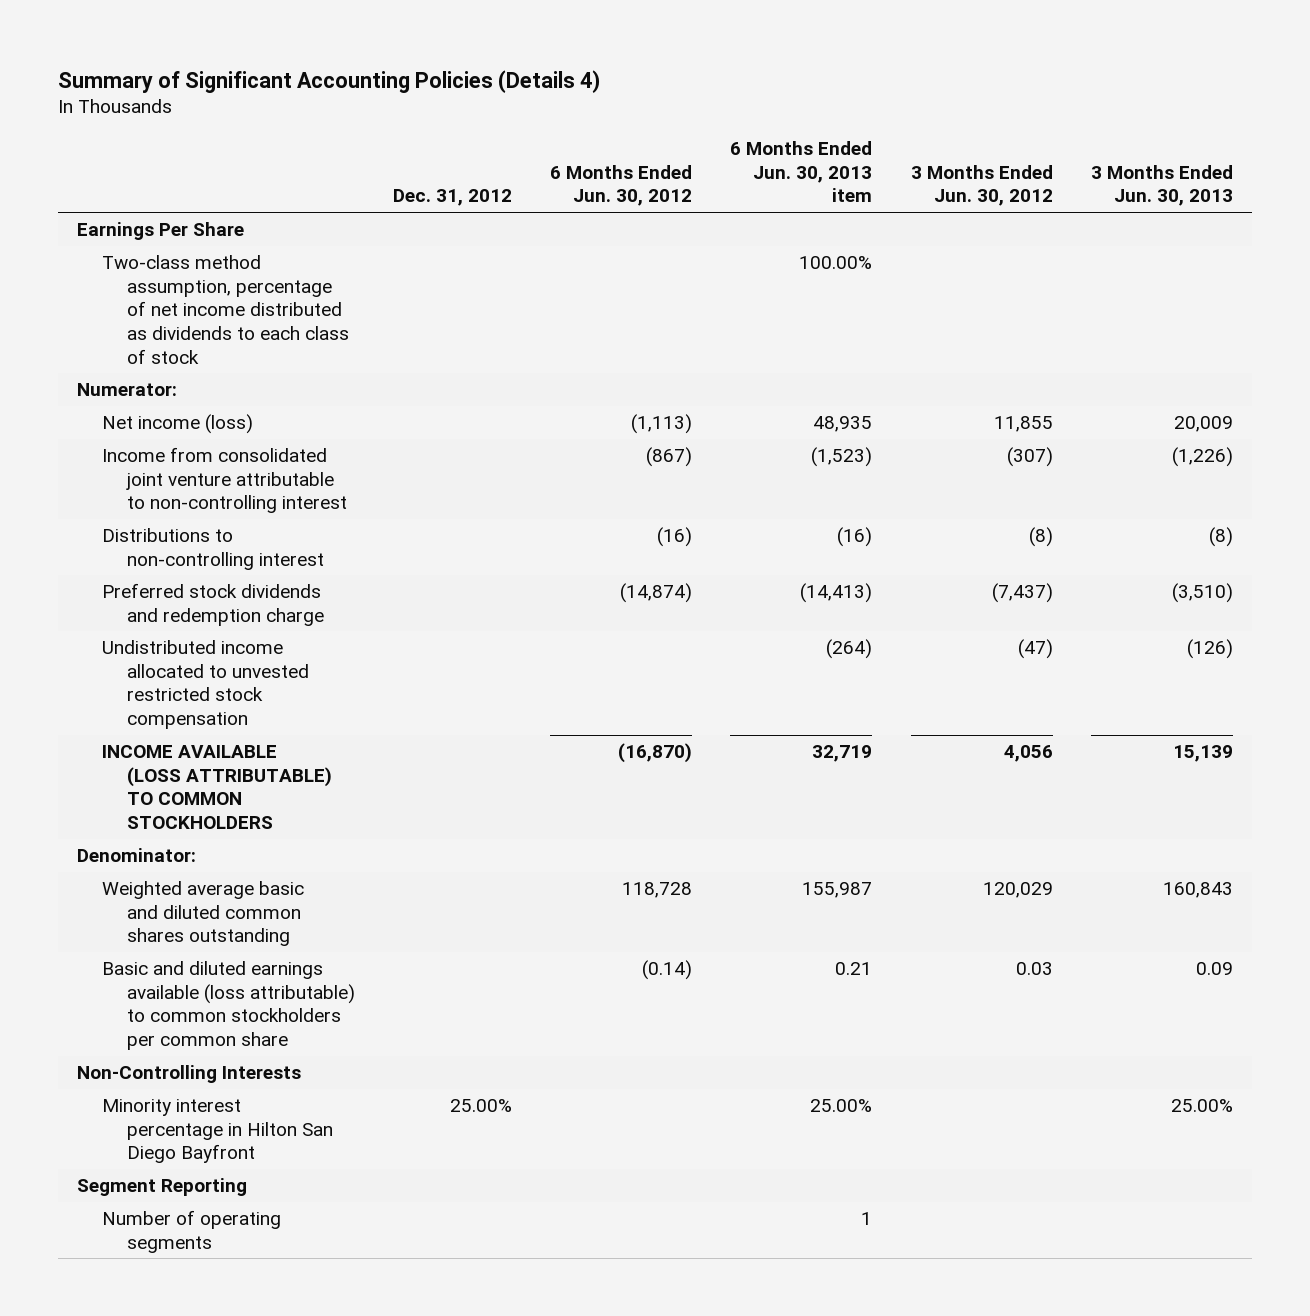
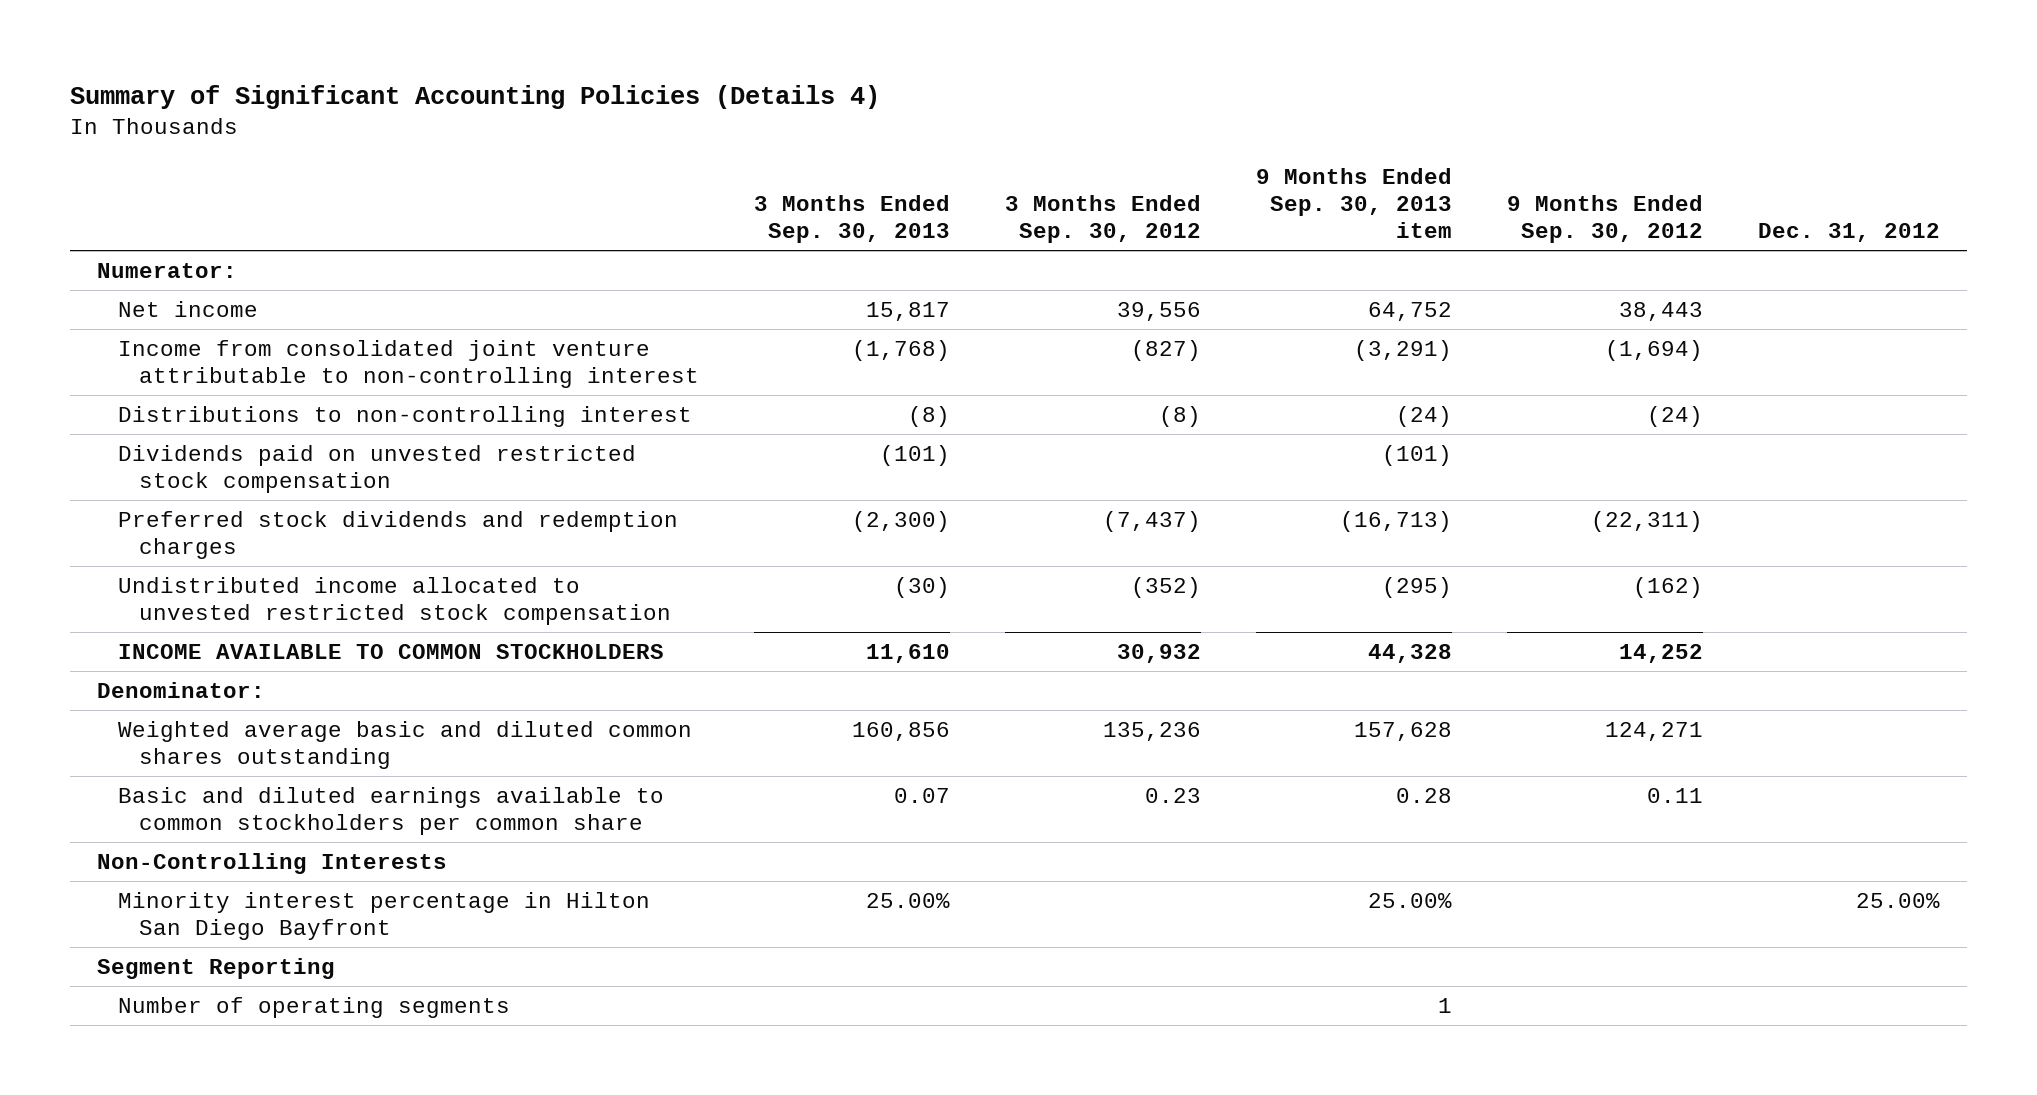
- | Dec. 31, 2012 | 6 Months Ended Jun. 30, 2012 | 6 Months Ended Jun. 30, 2013 item | 3 Months Ended Jun. 30, 2012 | 3 Months Ended Jun. 30, 2013
+ | 3 Months Ended Sep. 30, 2013 | 3 Months Ended Sep. 30, 2012 | 9 Months Ended Sep. 30, 2013 item | 9 Months Ended Sep. 30, 2012 | Dec. 31, 2012
- Earnings Per Share
- Two-class method assumption, percentage of net income distributed as dividends to each class of stock | | | 100.00% | |
- Net income (loss) | | (1,113) | 48,935 | 11,855 | 20,009
+ Net income | 15,817 | 39,556 | 64,752 | 38,443 |
- Preferred stock dividends and redemption charge | | (14,874) | (14,413) | (7,437) | (3,510)
+ Dividends paid on unvested restricted stock compensation | (101) | | (101) | |
+ Preferred stock dividends and redemption charges | (2,300) | (7,437) | (16,713) | (22,311) |
- INCOME AVAILABLE (LOSS ATTRIBUTABLE) TO COMMON STOCKHOLDERS | | (16,870) | 32,719 | 4,056 | 15,139
+ INCOME AVAILABLE TO COMMON STOCKHOLDERS | 11,610 | 30,932 | 44,328 | 14,252 |
- Basic and diluted earnings available (loss attributable) to common stockholders per common share | | (0.14) | 0.21 | 0.03 | 0.09
+ Basic and diluted earnings available to common stockholders per common share | 0.07 | 0.23 | 0.28 | 0.11 |

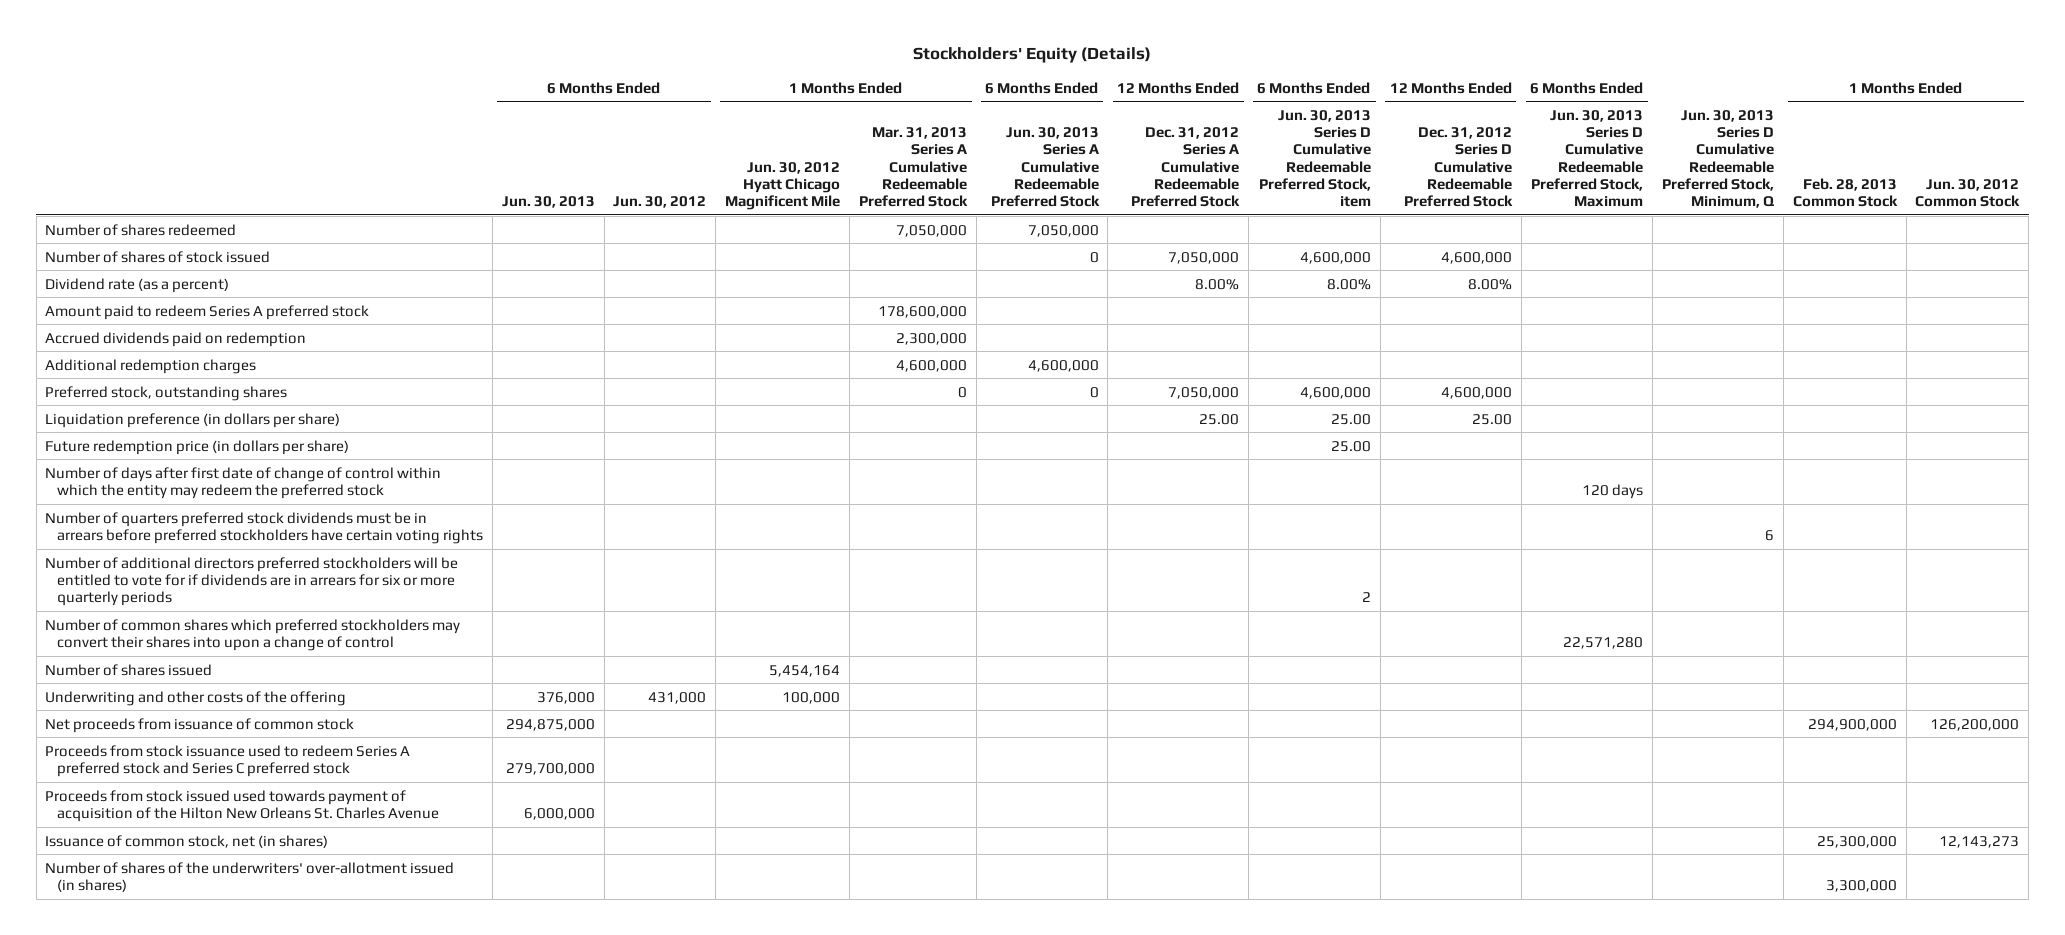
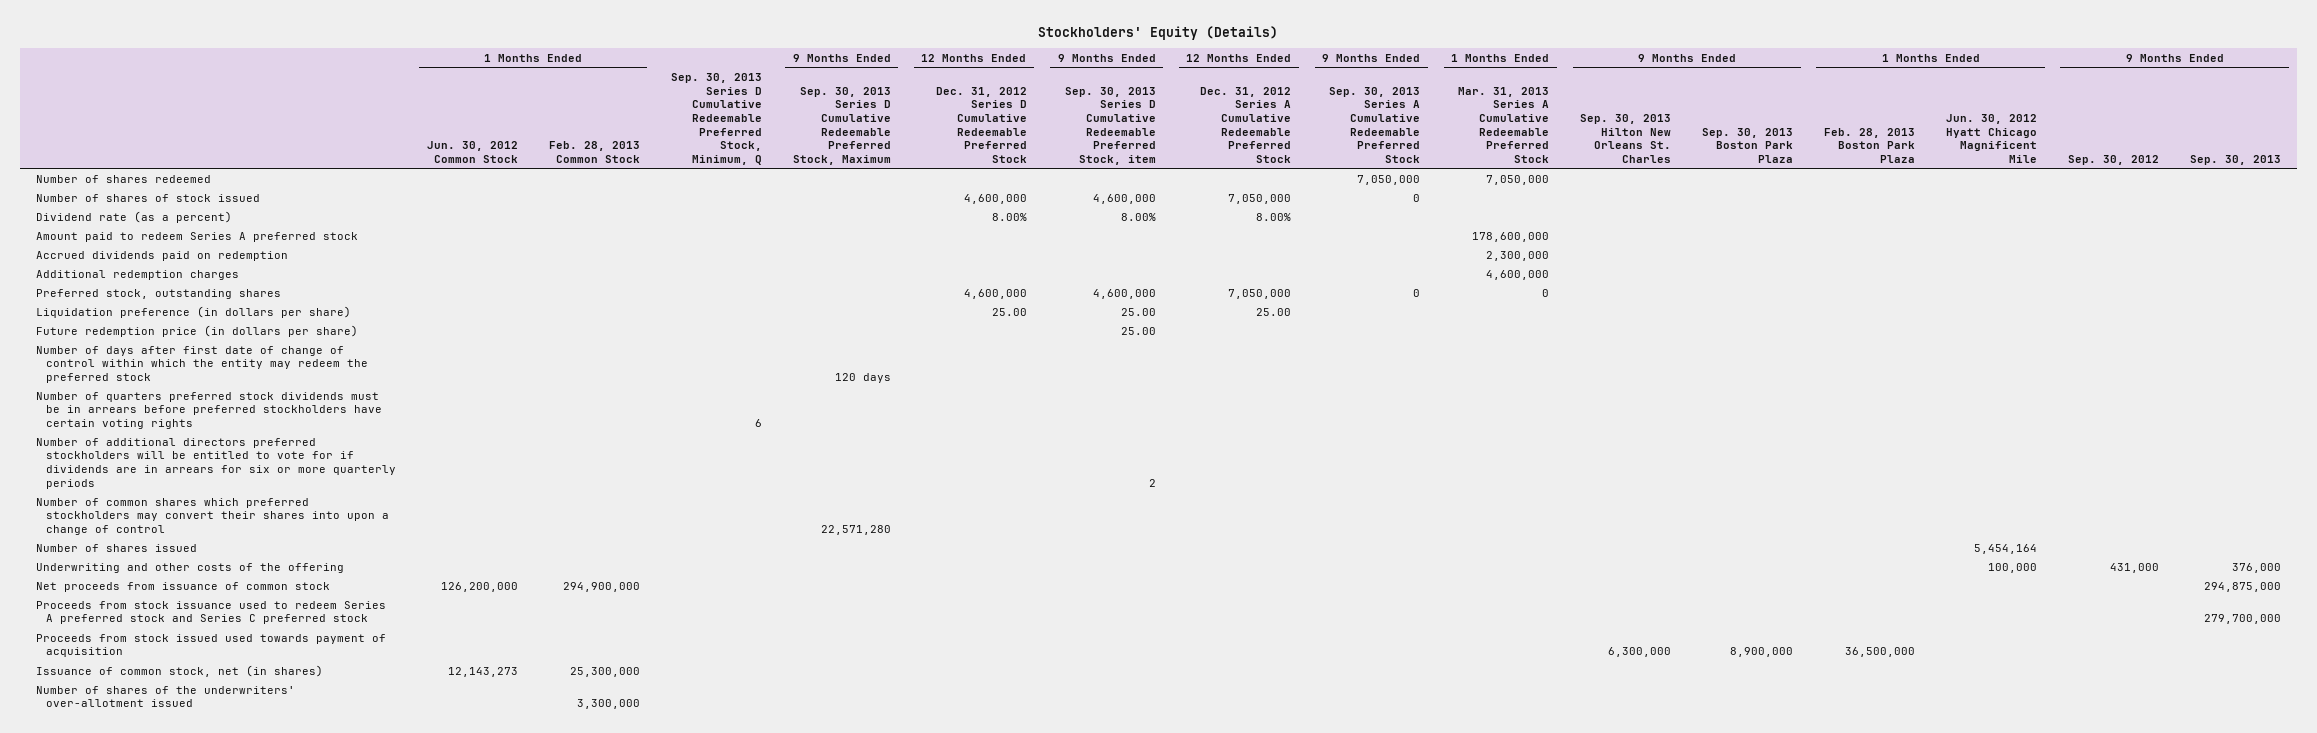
- | 6 Months Ended Jun. 30, 2013 | 6 Months Ended Jun. 30, 2012 | 1 Months Ended Jun. 30, 2012 Hyatt Chicago Magnificent Mile | 1 Months Ended Mar. 31, 2013 Series A Cumulative Redeemable Preferred Stock | 6 Months Ended Jun. 30, 2013 Series A Cumulative Redeemable Preferred Stock | 12 Months Ended Dec. 31, 2012 Series A Cumulative Redeemable Preferred Stock | 6 Months Ended Jun. 30, 2013 Series D Cumulative Redeemable Preferred Stock, item | 12 Months Ended Dec. 31, 2012 Series D Cumulative Redeemable Preferred Stock | 6 Months Ended Jun. 30, 2013 Series D Cumulative Redeemable Preferred Stock, Maximum | Jun. 30, 2013 Series D Cumulative Redeemable Preferred Stock, Minimum, Q | 1 Months Ended Feb. 28, 2013 Common Stock | 1 Months Ended Jun. 30, 2012 Common Stock
+ | 1 Months Ended Jun. 30, 2012 Common Stock | 1 Months Ended Feb. 28, 2013 Common Stock | Sep. 30, 2013 Series D Cumulative Redeemable Preferred Stock, Minimum, Q | 9 Months Ended Sep. 30, 2013 Series D Cumulative Redeemable Preferred Stock, Maximum | 12 Months Ended Dec. 31, 2012 Series D Cumulative Redeemable Preferred Stock | 9 Months Ended Sep. 30, 2013 Series D Cumulative Redeemable Preferred Stock, item | 12 Months Ended Dec. 31, 2012 Series A Cumulative Redeemable Preferred Stock | 9 Months Ended Sep. 30, 2013 Series A Cumulative Redeemable Preferred Stock | 1 Months Ended Mar. 31, 2013 Series A Cumulative Redeemable Preferred Stock | 9 Months Ended Sep. 30, 2013 Hilton New Orleans St. Charles | 9 Months Ended Sep. 30, 2013 Boston Park Plaza | 1 Months Ended Feb. 28, 2013 Boston Park Plaza | 1 Months Ended Jun. 30, 2012 Hyatt Chicago Magnificent Mile | 9 Months Ended Sep. 30, 2012 | 9 Months Ended Sep. 30, 2013
- Proceeds from stock issued used towards payment of acquisition of the Hilton New Orleans St. Charles Avenue | 6,000,000 | | | | | | | | | | |
+ Proceeds from stock issued used towards payment of acquisition | | | | | | | | | | 6,300,000 | 8,900,000 | 36,500,000 | | |
- Number of shares of the underwriters' over-allotment issued (in shares) | | | | | | | | | | | 3,300,000 |
+ Number of shares of the underwriters' over-allotment issued | | 3,300,000 | | | | | | | | | | | | |

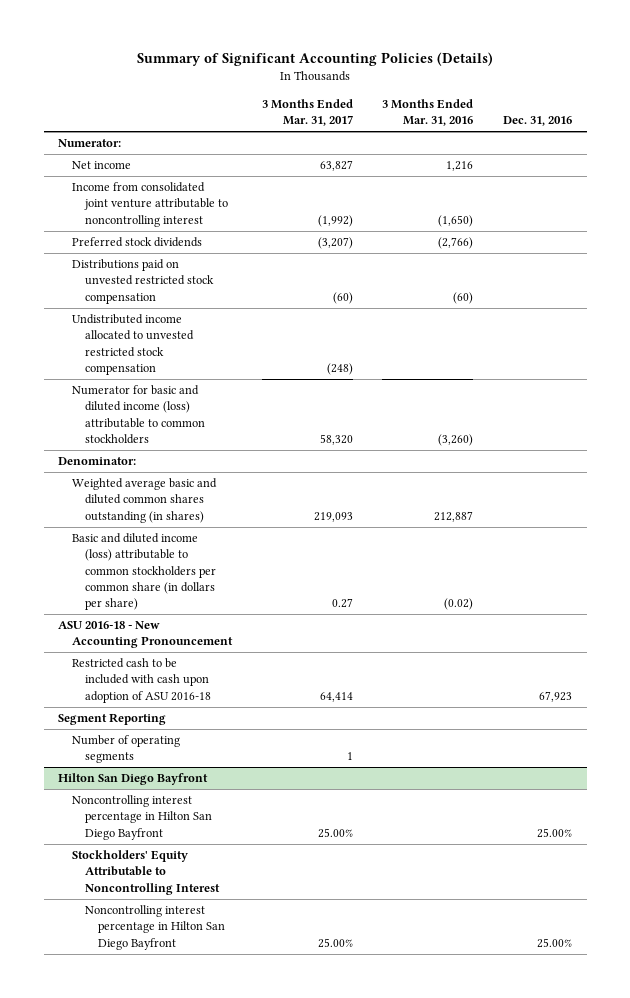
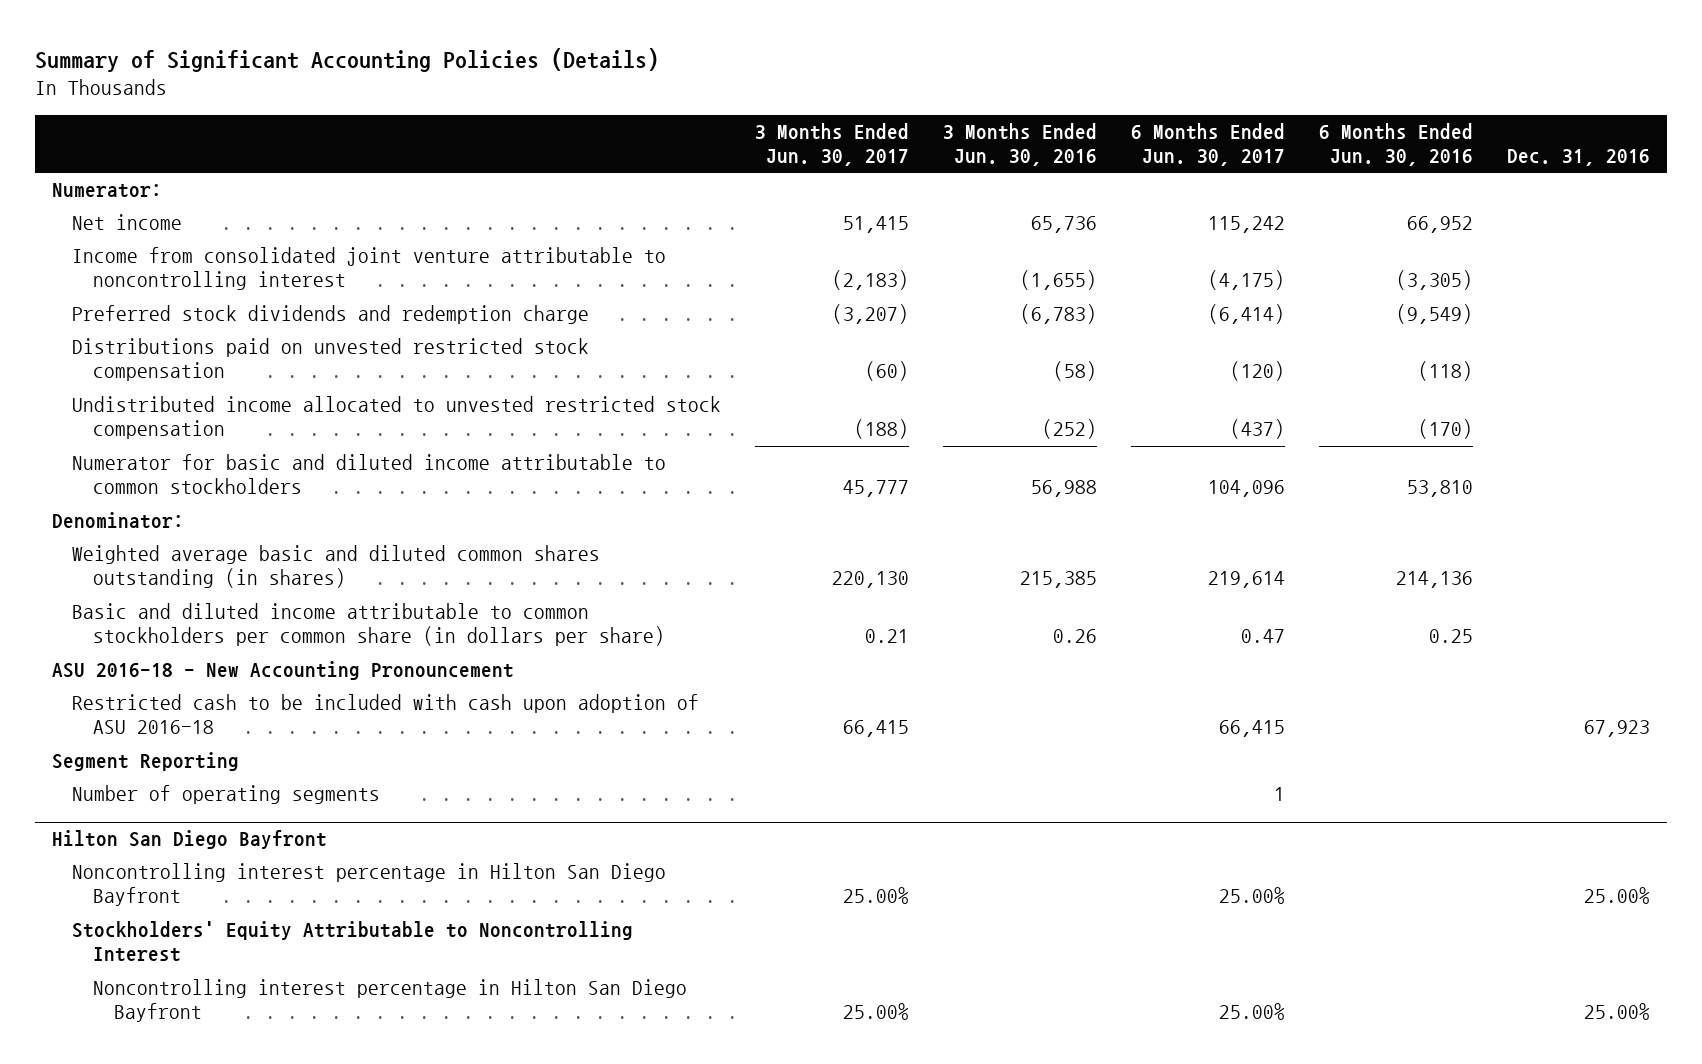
- | 3 Months Ended Mar. 31, 2017 | 3 Months Ended Mar. 31, 2016 | Dec. 31, 2016
+ | 3 Months Ended Jun. 30, 2017 | 3 Months Ended Jun. 30, 2016 | 6 Months Ended Jun. 30, 2017 | 6 Months Ended Jun. 30, 2016 | Dec. 31, 2016
- Preferred stock dividends | (3,207) | (2,766) |
+ Preferred stock dividends and redemption charge | (3,207) | (6,783) | (6,414) | (9,549) |
- Numerator for basic and diluted income (loss) attributable to common stockholders | 58,320 | (3,260) |
+ Numerator for basic and diluted income attributable to common stockholders | 45,777 | 56,988 | 104,096 | 53,810 |
- Basic and diluted income (loss) attributable to common stockholders per common share (in dollars per share) | 0.27 | (0.02) |
+ Basic and diluted income attributable to common stockholders per common share (in dollars per share) | 0.21 | 0.26 | 0.47 | 0.25 |

